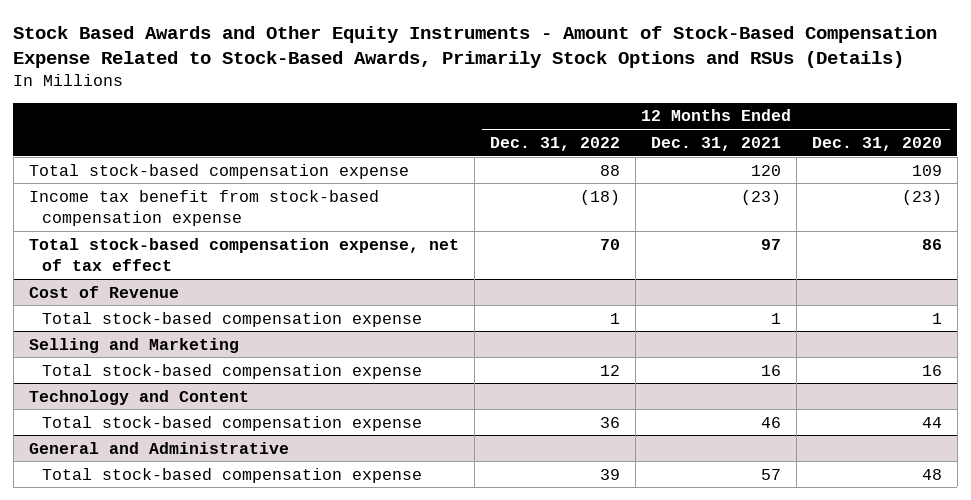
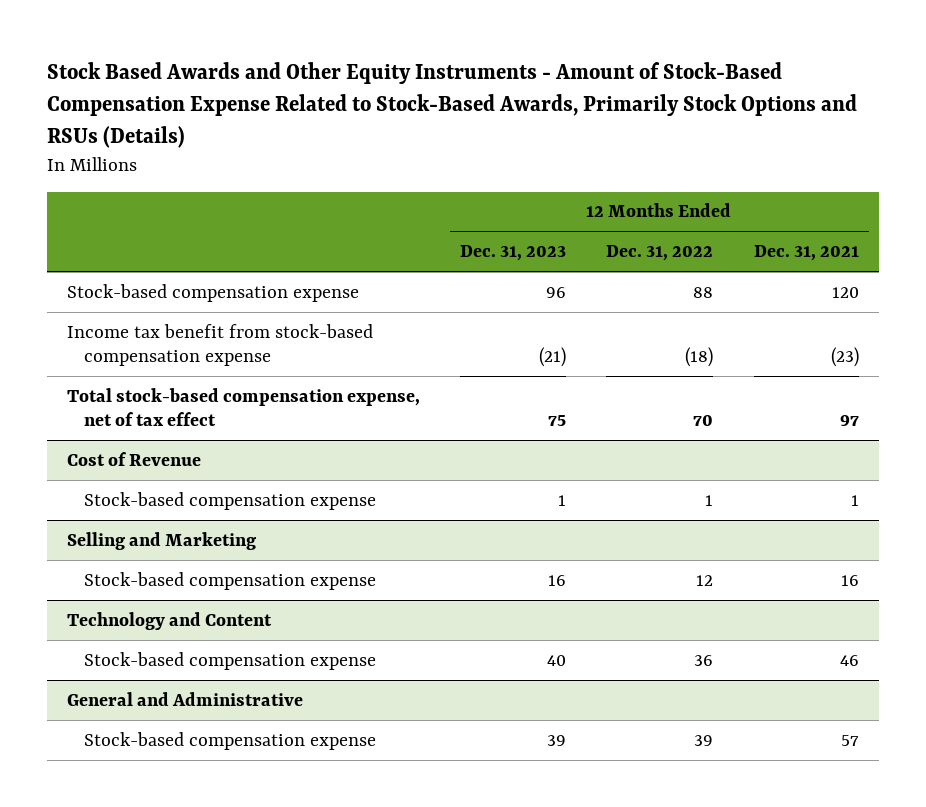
- | 12 Months Ended Dec. 31, 2022 | 12 Months Ended Dec. 31, 2021 | 12 Months Ended Dec. 31, 2020
+ | 12 Months Ended Dec. 31, 2023 | 12 Months Ended Dec. 31, 2022 | 12 Months Ended Dec. 31, 2021
- Total stock-based compensation expense | 88 | 120 | 109
+ Stock-based compensation expense | 96 | 88 | 120
@ Cost of Revenue
- Total stock-based compensation expense | 1 | 1 | 1
+ Stock-based compensation expense | 1 | 1 | 1
@ Selling and Marketing
- Total stock-based compensation expense | 12 | 16 | 16
+ Stock-based compensation expense | 16 | 12 | 16
@ Technology and Content
- Total stock-based compensation expense | 36 | 46 | 44
+ Stock-based compensation expense | 40 | 36 | 46
@ General and Administrative
- Total stock-based compensation expense | 39 | 57 | 48
+ Stock-based compensation expense | 39 | 39 | 57

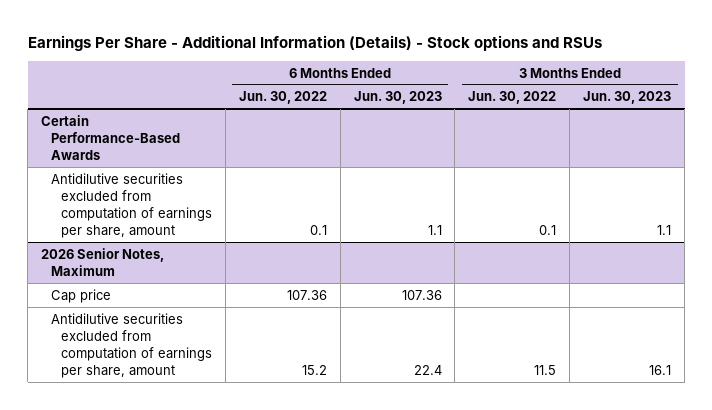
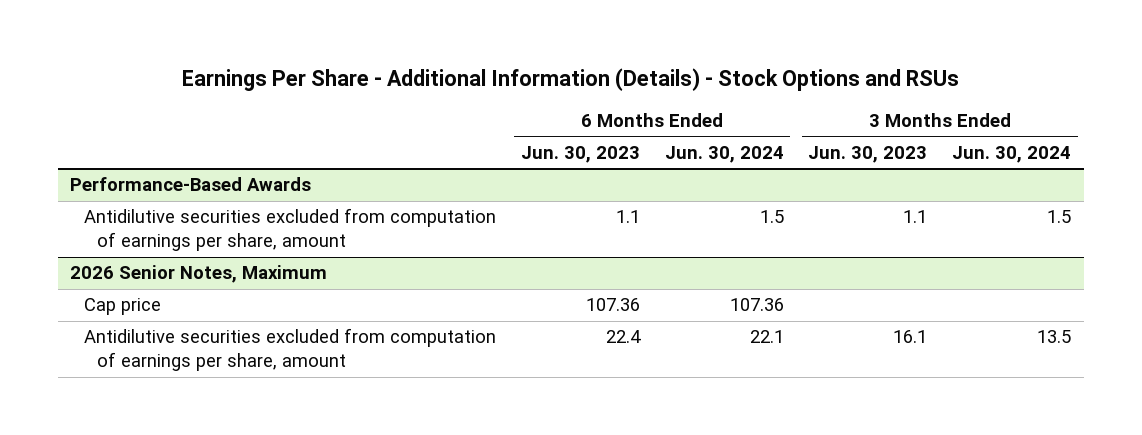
- Earnings Per Share - Additional Information (Details) - Stock options and RSUs
+ Earnings Per Share - Additional Information (Details) - Stock Options and RSUs
- | 6 Months Ended Jun. 30, 2022 | 6 Months Ended Jun. 30, 2023 | 3 Months Ended Jun. 30, 2022 | 3 Months Ended Jun. 30, 2023
+ | 6 Months Ended Jun. 30, 2023 | 6 Months Ended Jun. 30, 2024 | 3 Months Ended Jun. 30, 2023 | 3 Months Ended Jun. 30, 2024
- Certain Performance-Based Awards
+ Performance-Based Awards

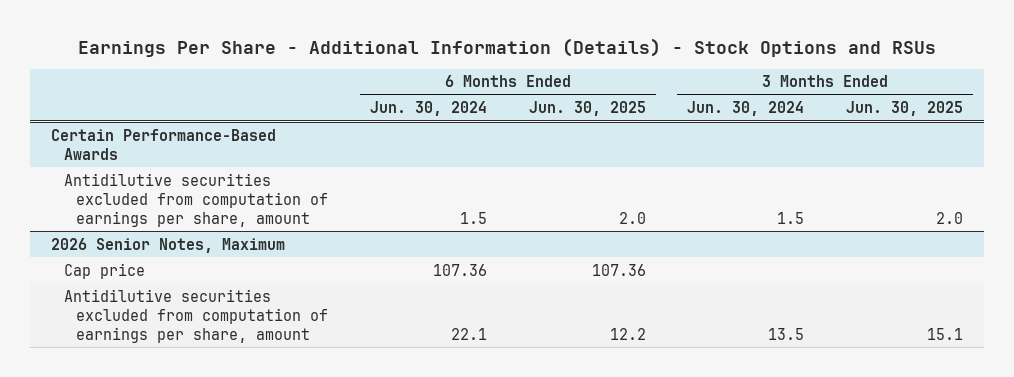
- | 6 Months Ended Jun. 30, 2023 | 6 Months Ended Jun. 30, 2024 | 3 Months Ended Jun. 30, 2023 | 3 Months Ended Jun. 30, 2024
+ | 6 Months Ended Jun. 30, 2024 | 6 Months Ended Jun. 30, 2025 | 3 Months Ended Jun. 30, 2024 | 3 Months Ended Jun. 30, 2025
- Performance-Based Awards
+ Certain Performance-Based Awards

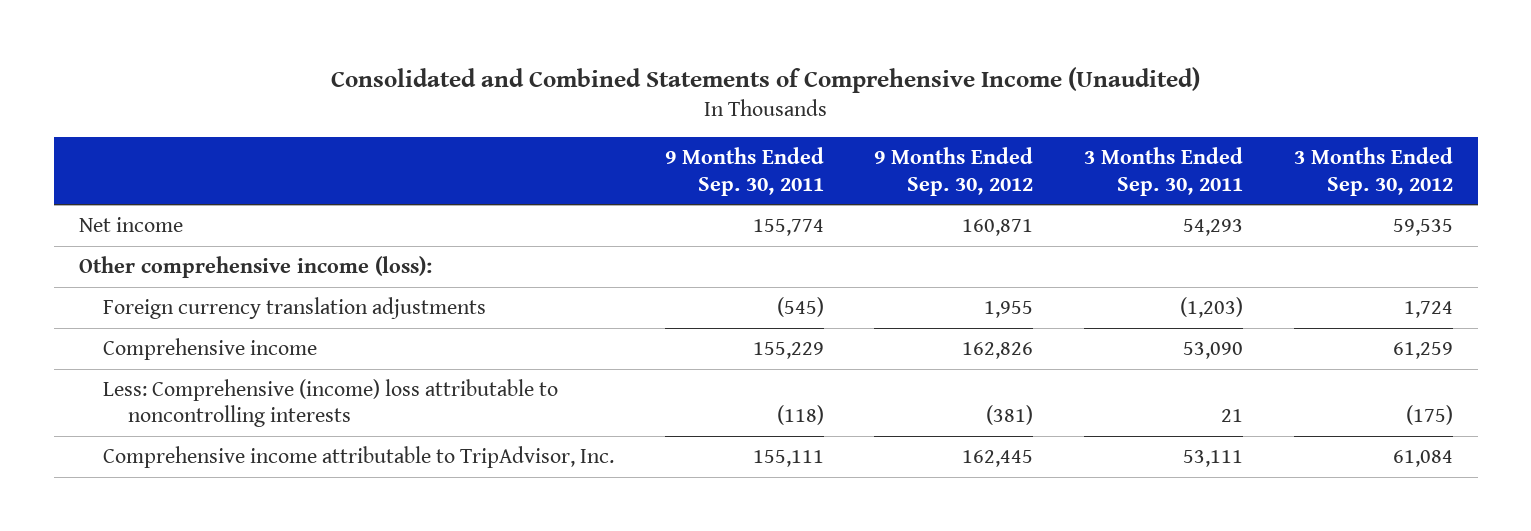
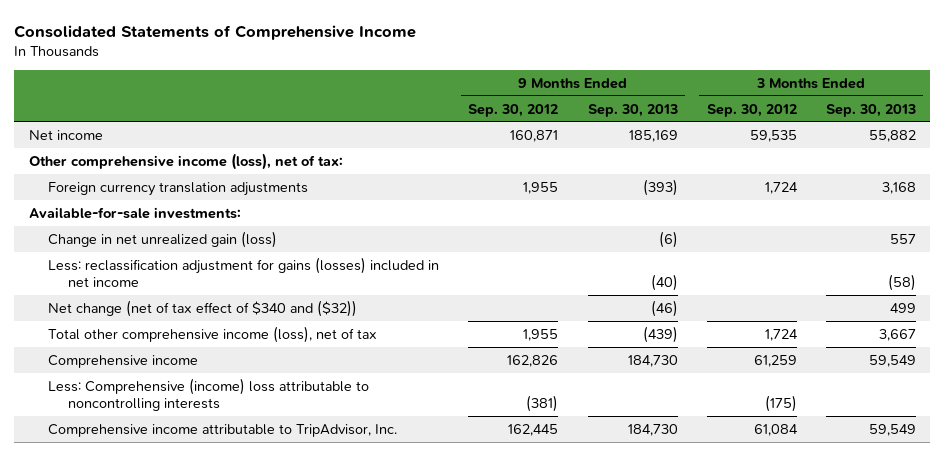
- Consolidated and Combined Statements of Comprehensive Income (Unaudited)
+ Consolidated Statements of Comprehensive Income
- | 9 Months Ended Sep. 30, 2011 | 9 Months Ended Sep. 30, 2012 | 3 Months Ended Sep. 30, 2011 | 3 Months Ended Sep. 30, 2012
+ | 9 Months Ended Sep. 30, 2012 | 9 Months Ended Sep. 30, 2013 | 3 Months Ended Sep. 30, 2012 | 3 Months Ended Sep. 30, 2013
- Other comprehensive income (loss):
+ Other comprehensive income (loss), net of tax:
+ Available-for-sale investments:
+ Change in net unrealized gain (loss) | | (6) | | 557
+ Less: reclassification adjustment for gains (losses) included in net income | | (40) | | (58)
+ Net change (net of tax effect of $340 and ($32)) | | (46) | | 499
+ Total other comprehensive income (loss), net of tax | 1,955 | (439) | 1,724 | 3,667

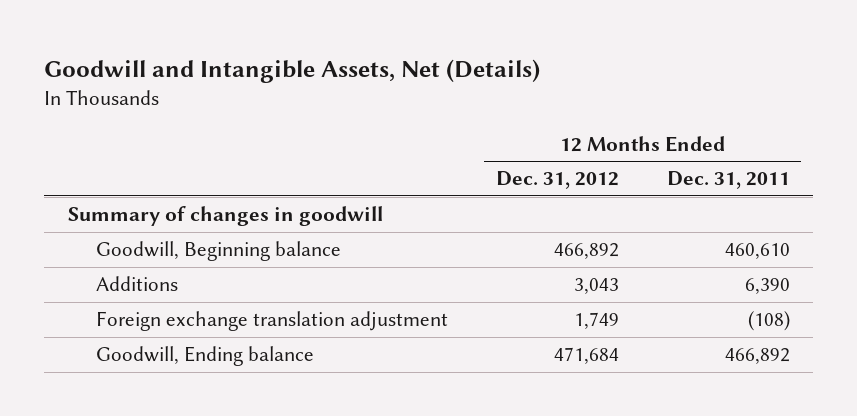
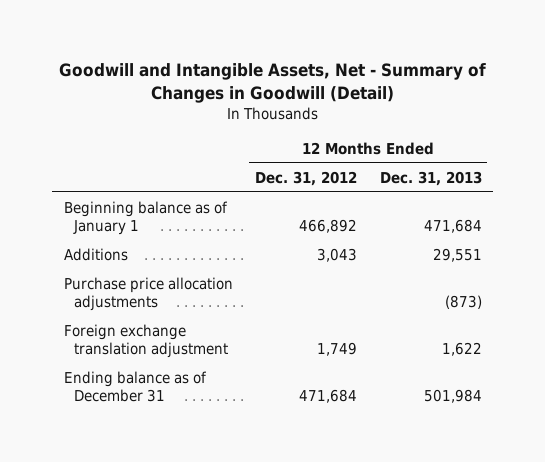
- Goodwill and Intangible Assets, Net (Details)
+ Goodwill and Intangible Assets, Net - Summary of Changes in Goodwill (Detail)
- | 12 Months Ended Dec. 31, 2012 | 12 Months Ended Dec. 31, 2011
+ | 12 Months Ended Dec. 31, 2012 | 12 Months Ended Dec. 31, 2013
- Summary of changes in goodwill
- Goodwill, Beginning balance | 466,892 | 460,610
+ Beginning balance as of January 1 | 466,892 | 471,684
+ Purchase price allocation adjustments | | (873)
- Goodwill, Ending balance | 471,684 | 466,892
+ Ending balance as of December 31 | 471,684 | 501,984

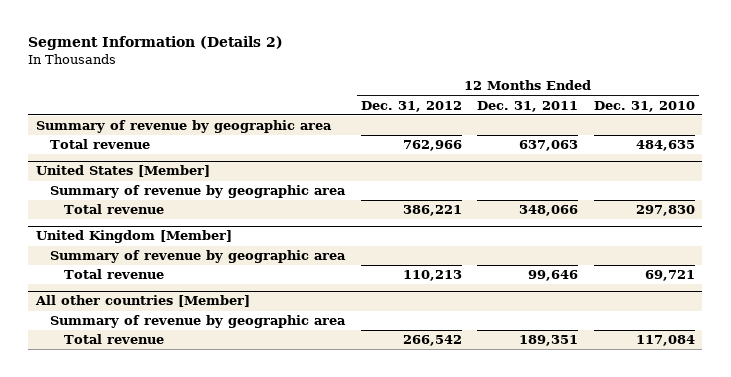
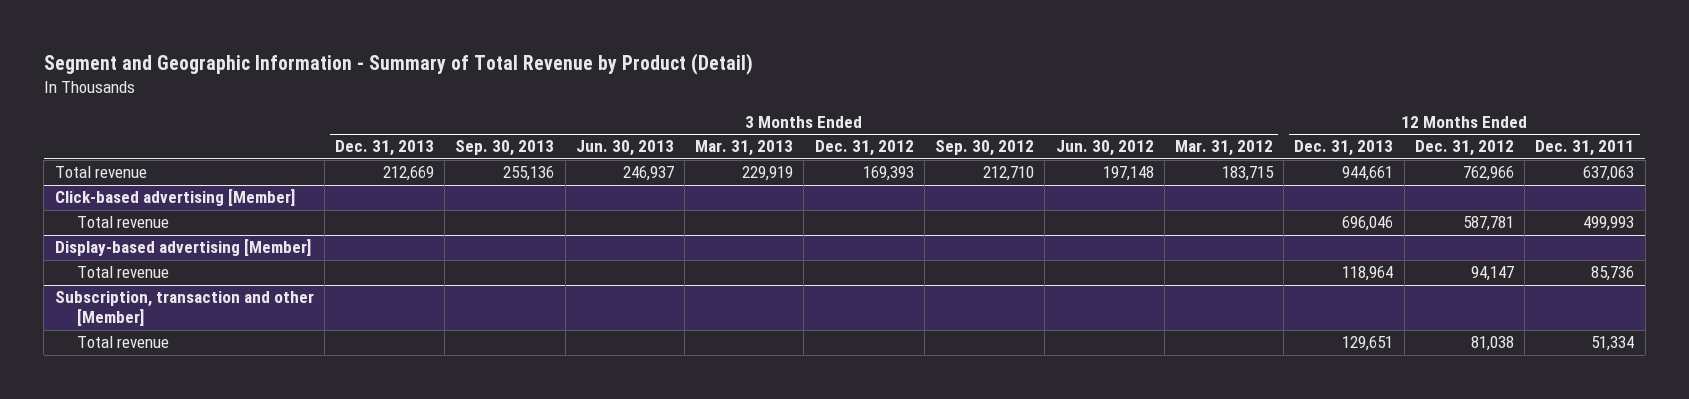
- Segment Information (Details 2)
+ Segment and Geographic Information - Summary of Total Revenue by Product (Detail)
- | 12 Months Ended Dec. 31, 2012 | 12 Months Ended Dec. 31, 2011 | 12 Months Ended Dec. 31, 2010
+ | 3 Months Ended Dec. 31, 2013 | 3 Months Ended Sep. 30, 2013 | 3 Months Ended Jun. 30, 2013 | 3 Months Ended Mar. 31, 2013 | 3 Months Ended Dec. 31, 2012 | 3 Months Ended Sep. 30, 2012 | 3 Months Ended Jun. 30, 2012 | 3 Months Ended Mar. 31, 2012 | 12 Months Ended Dec. 31, 2013 | 12 Months Ended Dec. 31, 2012 | 12 Months Ended Dec. 31, 2011
- Summary of revenue by geographic area
- United States [Member]
- Summary of revenue by geographic area
- Total revenue | 386,221 | 348,066 | 297,830
- United Kingdom [Member]
- Summary of revenue by geographic area
- Total revenue | 110,213 | 99,646 | 69,721
- All other countries [Member]
- Summary of revenue by geographic area
- Total revenue | 266,542 | 189,351 | 117,084
+ Click-based advertising [Member]
+ Total revenue | | | | | | | | | 696,046 | 587,781 | 499,993
+ Display-based advertising [Member]
+ Total revenue | | | | | | | | | 118,964 | 94,147 | 85,736
+ Subscription, transaction and other [Member]
+ Total revenue | | | | | | | | | 129,651 | 81,038 | 51,334

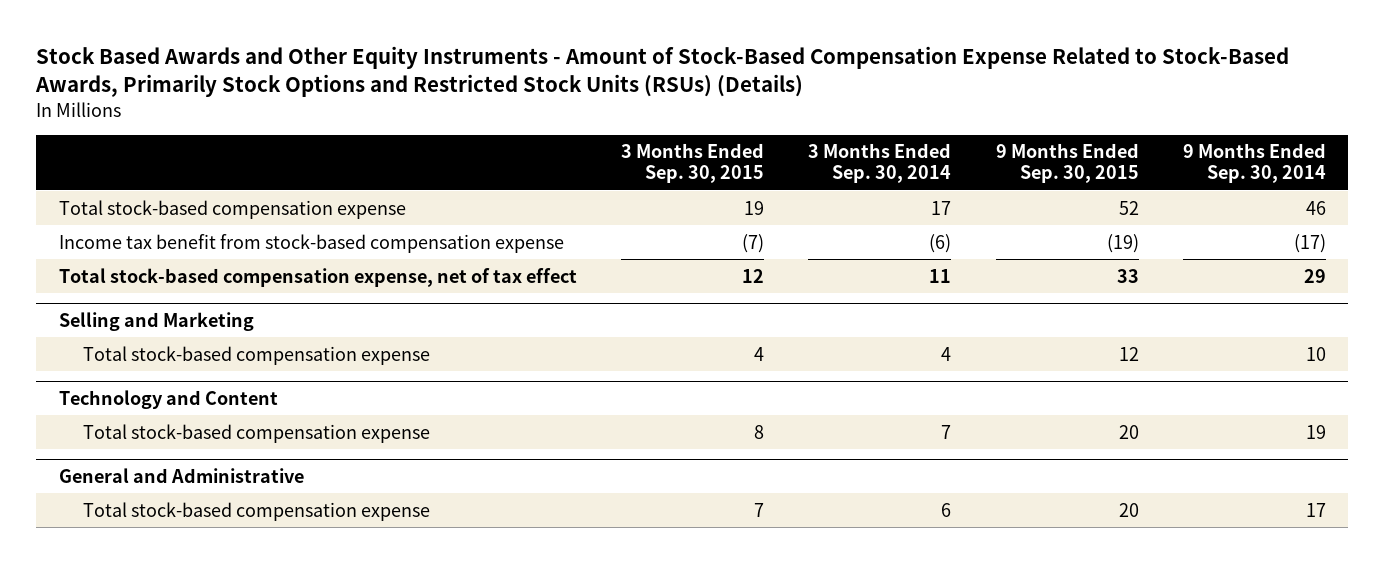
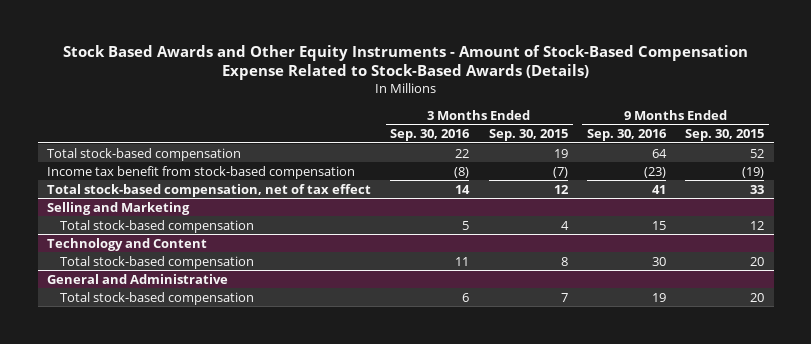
- Stock Based Awards and Other Equity Instruments - Amount of Stock-Based Compensation Expense Related to Stock-Based Awards, Primarily Stock Options and Restricted Stock Units (RSUs) (Details)
+ Stock Based Awards and Other Equity Instruments - Amount of Stock-Based Compensation Expense Related to Stock-Based Awards (Details)
- | 3 Months Ended Sep. 30, 2015 | 3 Months Ended Sep. 30, 2014 | 9 Months Ended Sep. 30, 2015 | 9 Months Ended Sep. 30, 2014
+ | 3 Months Ended Sep. 30, 2016 | 3 Months Ended Sep. 30, 2015 | 9 Months Ended Sep. 30, 2016 | 9 Months Ended Sep. 30, 2015
- Total stock-based compensation expense | 19 | 17 | 52 | 46
- Income tax benefit from stock-based compensation expense | (7) | (6) | (19) | (17)
- Total stock-based compensation expense, net of tax effect | 12 | 11 | 33 | 29
+ Total stock-based compensation | 22 | 19 | 64 | 52
+ Income tax benefit from stock-based compensation | (8) | (7) | (23) | (19)
+ Total stock-based compensation, net of tax effect | 14 | 12 | 41 | 33
@ Selling and Marketing
- Total stock-based compensation expense | 4 | 4 | 12 | 10
+ Total stock-based compensation | 5 | 4 | 15 | 12
@ Technology and Content
- Total stock-based compensation expense | 8 | 7 | 20 | 19
+ Total stock-based compensation | 11 | 8 | 30 | 20
@ General and Administrative
- Total stock-based compensation expense | 7 | 6 | 20 | 17
+ Total stock-based compensation | 6 | 7 | 19 | 20

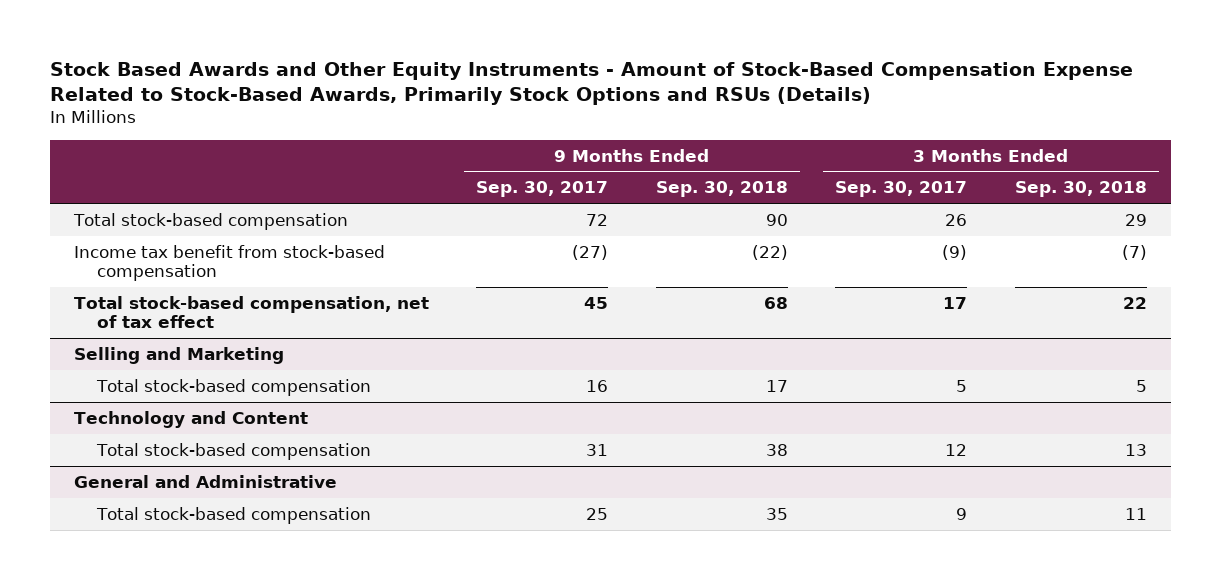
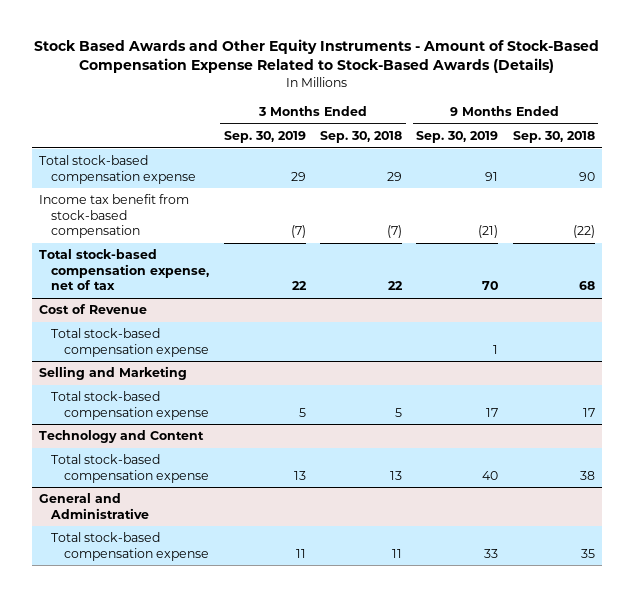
- Stock Based Awards and Other Equity Instruments - Amount of Stock-Based Compensation Expense Related to Stock-Based Awards, Primarily Stock Options and RSUs (Details)
+ Stock Based Awards and Other Equity Instruments - Amount of Stock-Based Compensation Expense Related to Stock-Based Awards (Details)
- | 9 Months Ended Sep. 30, 2017 | 9 Months Ended Sep. 30, 2018 | 3 Months Ended Sep. 30, 2017 | 3 Months Ended Sep. 30, 2018
+ | 3 Months Ended Sep. 30, 2019 | 3 Months Ended Sep. 30, 2018 | 9 Months Ended Sep. 30, 2019 | 9 Months Ended Sep. 30, 2018
- Total stock-based compensation | 72 | 90 | 26 | 29
+ Total stock-based compensation expense | 29 | 29 | 91 | 90
- Total stock-based compensation, net of tax effect | 45 | 68 | 17 | 22
+ Total stock-based compensation expense, net of tax | 22 | 22 | 70 | 68
+ Cost of Revenue
+ Total stock-based compensation expense | | | 1 |
@ Selling and Marketing
- Total stock-based compensation | 16 | 17 | 5 | 5
+ Total stock-based compensation expense | 5 | 5 | 17 | 17
@ Technology and Content
- Total stock-based compensation | 31 | 38 | 12 | 13
+ Total stock-based compensation expense | 13 | 13 | 40 | 38
@ General and Administrative
- Total stock-based compensation | 25 | 35 | 9 | 11
+ Total stock-based compensation expense | 11 | 11 | 33 | 35

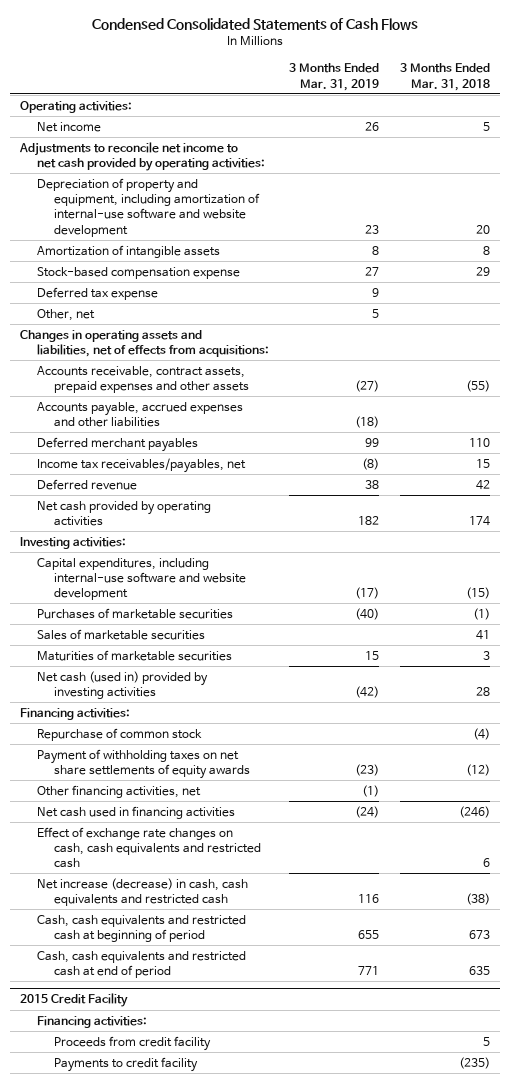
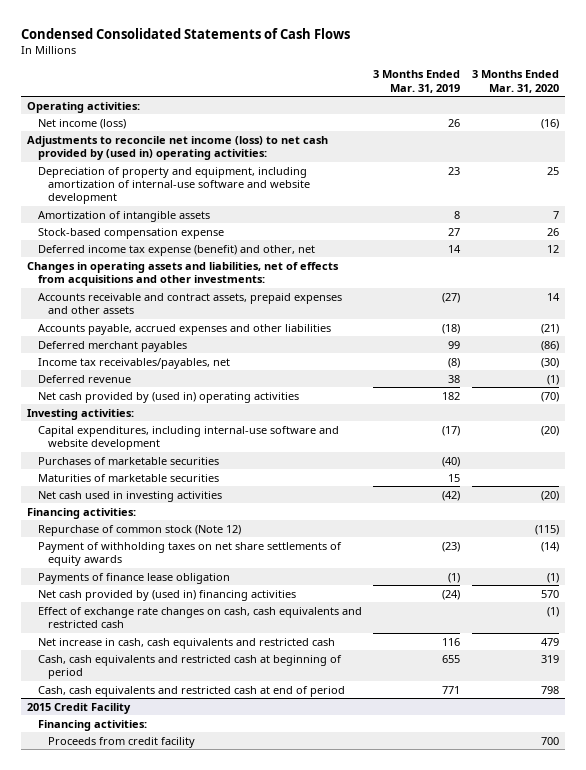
- | 3 Months Ended Mar. 31, 2019 | 3 Months Ended Mar. 31, 2018
+ | 3 Months Ended Mar. 31, 2019 | 3 Months Ended Mar. 31, 2020
- Net income | 26 | 5
- Adjustments to reconcile net income to net cash provided by operating activities:
+ Net income (loss) | 26 | (16)
+ Adjustments to reconcile net income (loss) to net cash provided by (used in) operating activities:
- Deferred tax expense | 9 |
- Other, net | 5 |
- Changes in operating assets and liabilities, net of effects from acquisitions:
- Accounts receivable, contract assets, prepaid expenses and other assets | (27) | (55)
+ Deferred income tax expense (benefit) and other, net | 14 | 12
+ Changes in operating assets and liabilities, net of effects from acquisitions and other investments:
+ Accounts receivable and contract assets, prepaid expenses and other assets | (27) | 14
- Net cash provided by operating activities | 182 | 174
+ Net cash provided by (used in) operating activities | 182 | (70)
- Sales of marketable securities | | 41
- Net cash (used in) provided by investing activities | (42) | 28
+ Net cash used in investing activities | (42) | (20)
- Repurchase of common stock | | (4)
+ Repurchase of common stock (Note 12) | | (115)
- Other financing activities, net | (1) |
- Net cash used in financing activities | (24) | (246)
+ Payments of finance lease obligation | (1) | (1)
+ Net cash provided by (used in) financing activities | (24) | 570
- Net increase (decrease) in cash, cash equivalents and restricted cash | 116 | (38)
+ Net increase in cash, cash equivalents and restricted cash | 116 | 479
@ 2015 Credit Facility
- Payments to credit facility | | (235)

